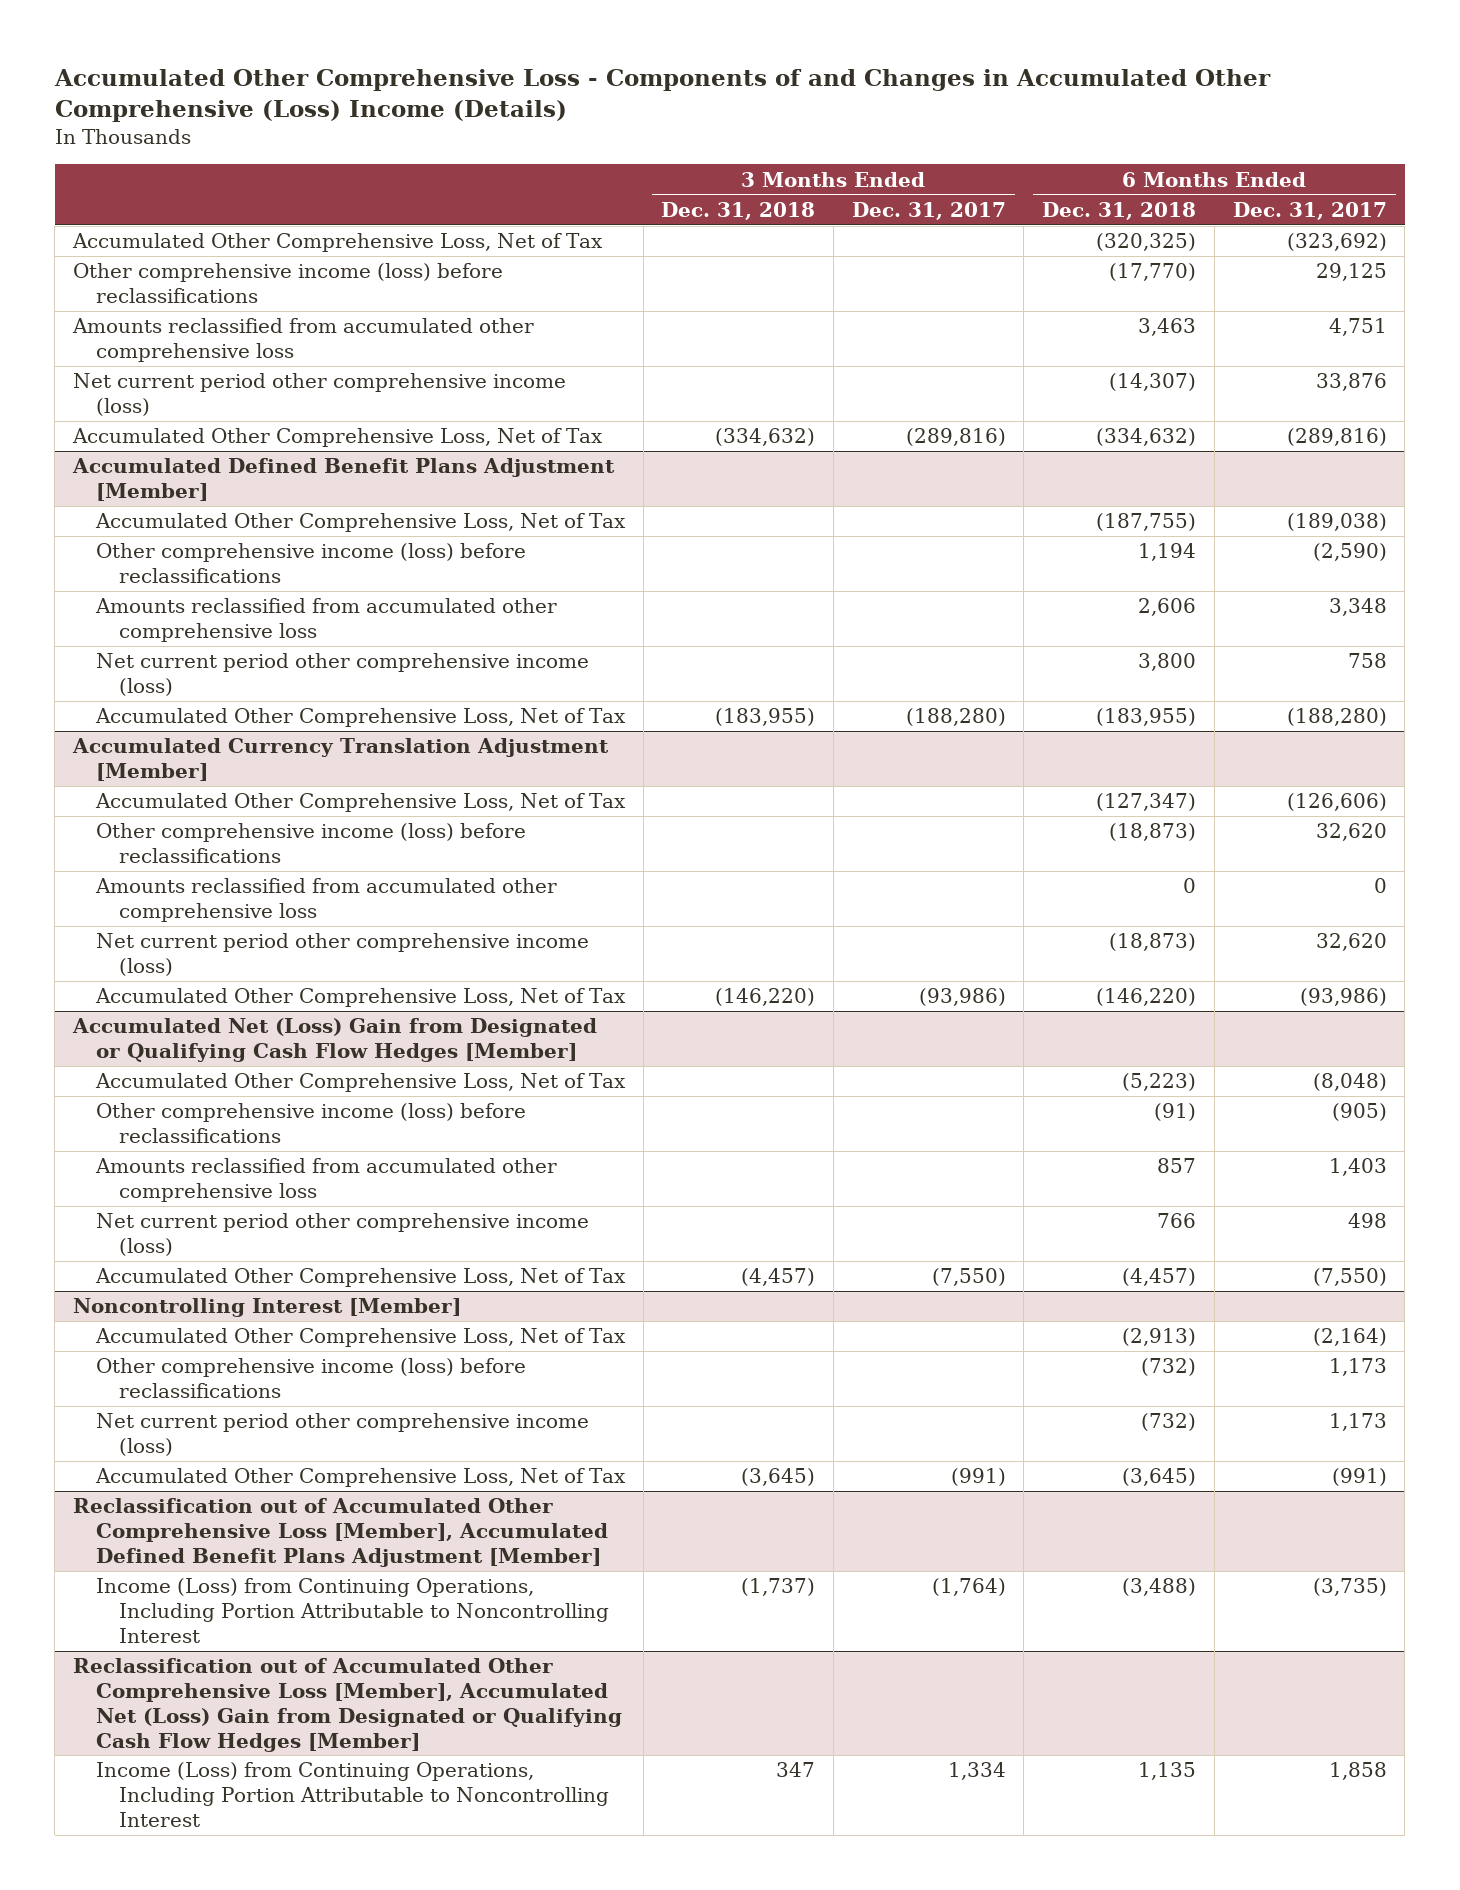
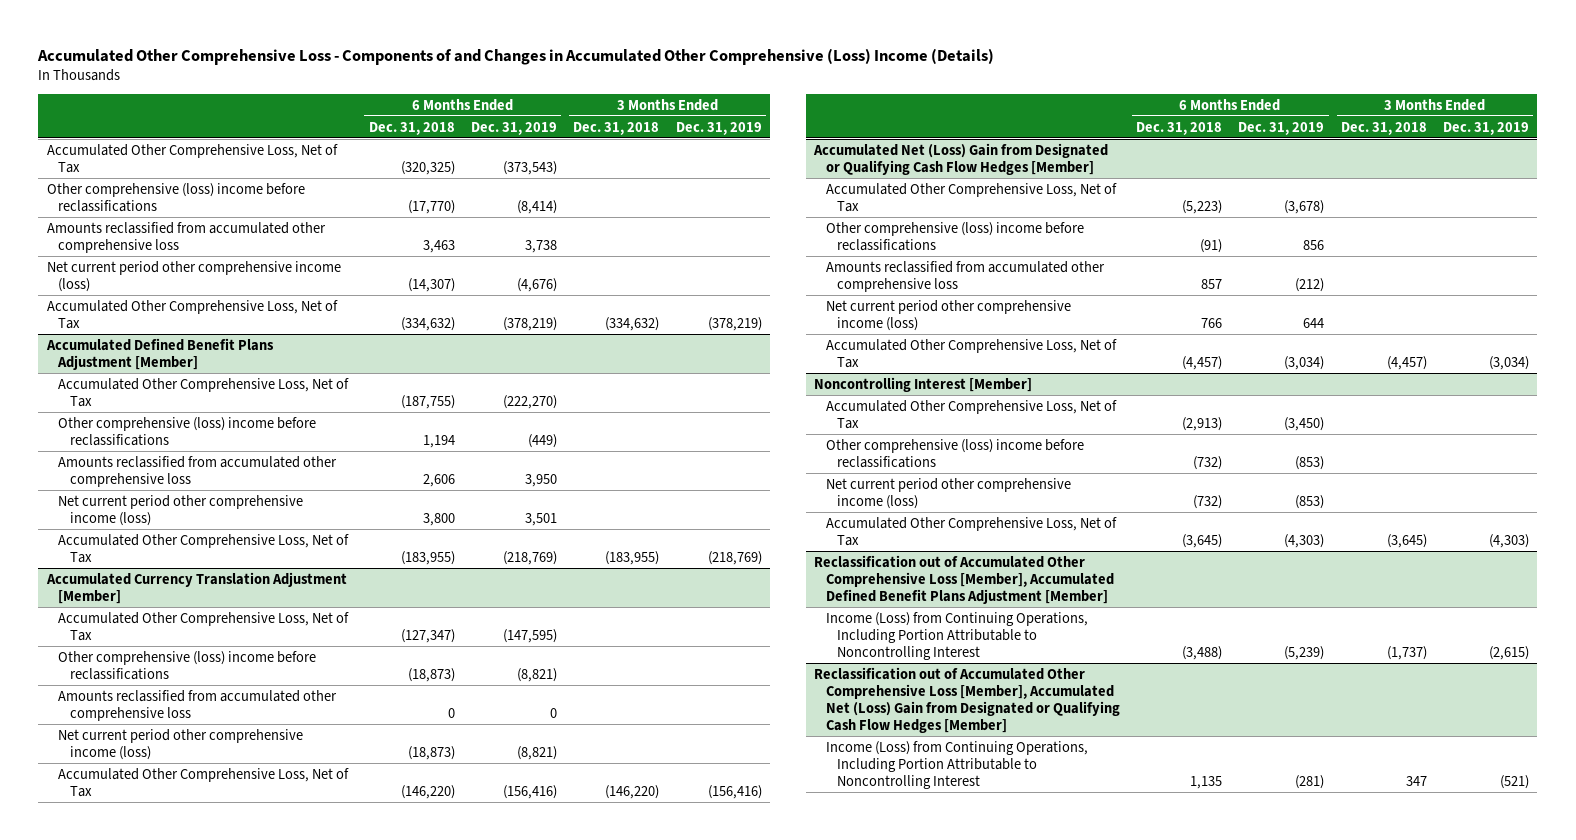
- | 3 Months Ended Dec. 31, 2018 | 3 Months Ended Dec. 31, 2017 | 6 Months Ended Dec. 31, 2018 | 6 Months Ended Dec. 31, 2017
+ | 6 Months Ended Dec. 31, 2018 | 6 Months Ended Dec. 31, 2019 | 3 Months Ended Dec. 31, 2018 | 3 Months Ended Dec. 31, 2019
- Other comprehensive income (loss) before reclassifications | | | (17,770) | 29,125
+ Other comprehensive (loss) income before reclassifications | (17,770) | (8,414) | |
@ Accumulated Defined Benefit Plans Adjustment [Member]
- Other comprehensive income (loss) before reclassifications | | | 1,194 | (2,590)
+ Other comprehensive (loss) income before reclassifications | 1,194 | (449) | |
@ Accumulated Currency Translation Adjustment [Member]
- Other comprehensive income (loss) before reclassifications | | | (18,873) | 32,620
+ Other comprehensive (loss) income before reclassifications | (18,873) | (8,821) | |
@ Accumulated Net (Loss) Gain from Designated or Qualifying Cash Flow Hedges [Member]
- Other comprehensive income (loss) before reclassifications | | | (91) | (905)
+ Other comprehensive (loss) income before reclassifications | (91) | 856 | |
@ Noncontrolling Interest [Member]
- Other comprehensive income (loss) before reclassifications | | | (732) | 1,173
+ Other comprehensive (loss) income before reclassifications | (732) | (853) | |

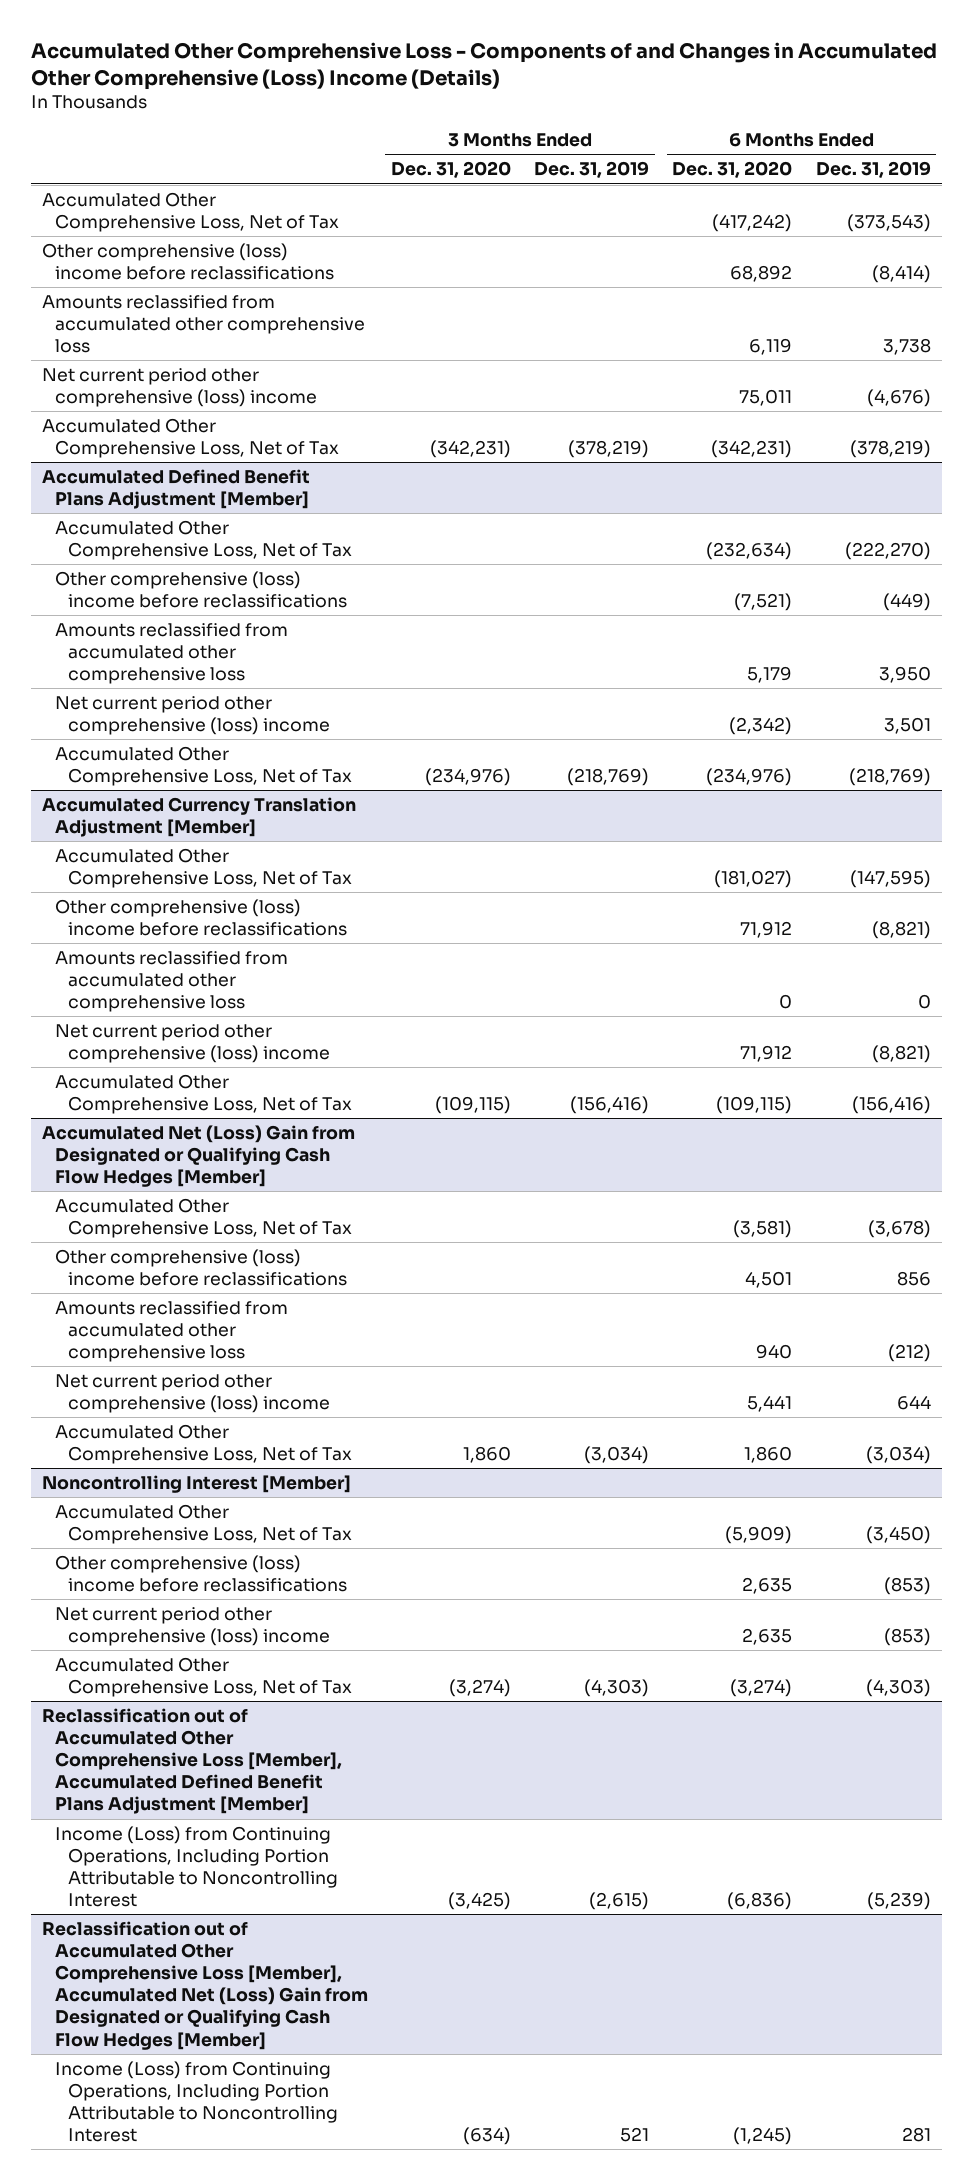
- | 6 Months Ended Dec. 31, 2018 | 6 Months Ended Dec. 31, 2019 | 3 Months Ended Dec. 31, 2018 | 3 Months Ended Dec. 31, 2019
+ | 3 Months Ended Dec. 31, 2020 | 3 Months Ended Dec. 31, 2019 | 6 Months Ended Dec. 31, 2020 | 6 Months Ended Dec. 31, 2019
- Net current period other comprehensive income (loss) | (14,307) | (4,676) | |
+ Net current period other comprehensive (loss) income | | | 75,011 | (4,676)
@ Accumulated Defined Benefit Plans Adjustment [Member]
- Net current period other comprehensive income (loss) | 3,800 | 3,501 | |
+ Net current period other comprehensive (loss) income | | | (2,342) | 3,501
@ Accumulated Currency Translation Adjustment [Member]
- Net current period other comprehensive income (loss) | (18,873) | (8,821) | |
+ Net current period other comprehensive (loss) income | | | 71,912 | (8,821)
@ Accumulated Net (Loss) Gain from Designated or Qualifying Cash Flow Hedges [Member]
- Net current period other comprehensive income (loss) | 766 | 644 | |
+ Net current period other comprehensive (loss) income | | | 5,441 | 644
@ Noncontrolling Interest [Member]
- Net current period other comprehensive income (loss) | (732) | (853) | |
+ Net current period other comprehensive (loss) income | | | 2,635 | (853)
@ Reclassification out of Accumulated Other Comprehensive Loss [Member], Accumulated Net (Loss) Gain from Designated or Qualifying Cash Flow Hedges [Member]
- Income (Loss) from Continuing Operations, Including Portion Attributable to Noncontrolling Interest | 1,135 | (281) | 347 | (521)
+ Income (Loss) from Continuing Operations, Including Portion Attributable to Noncontrolling Interest | (634) | 521 | (1,245) | 281

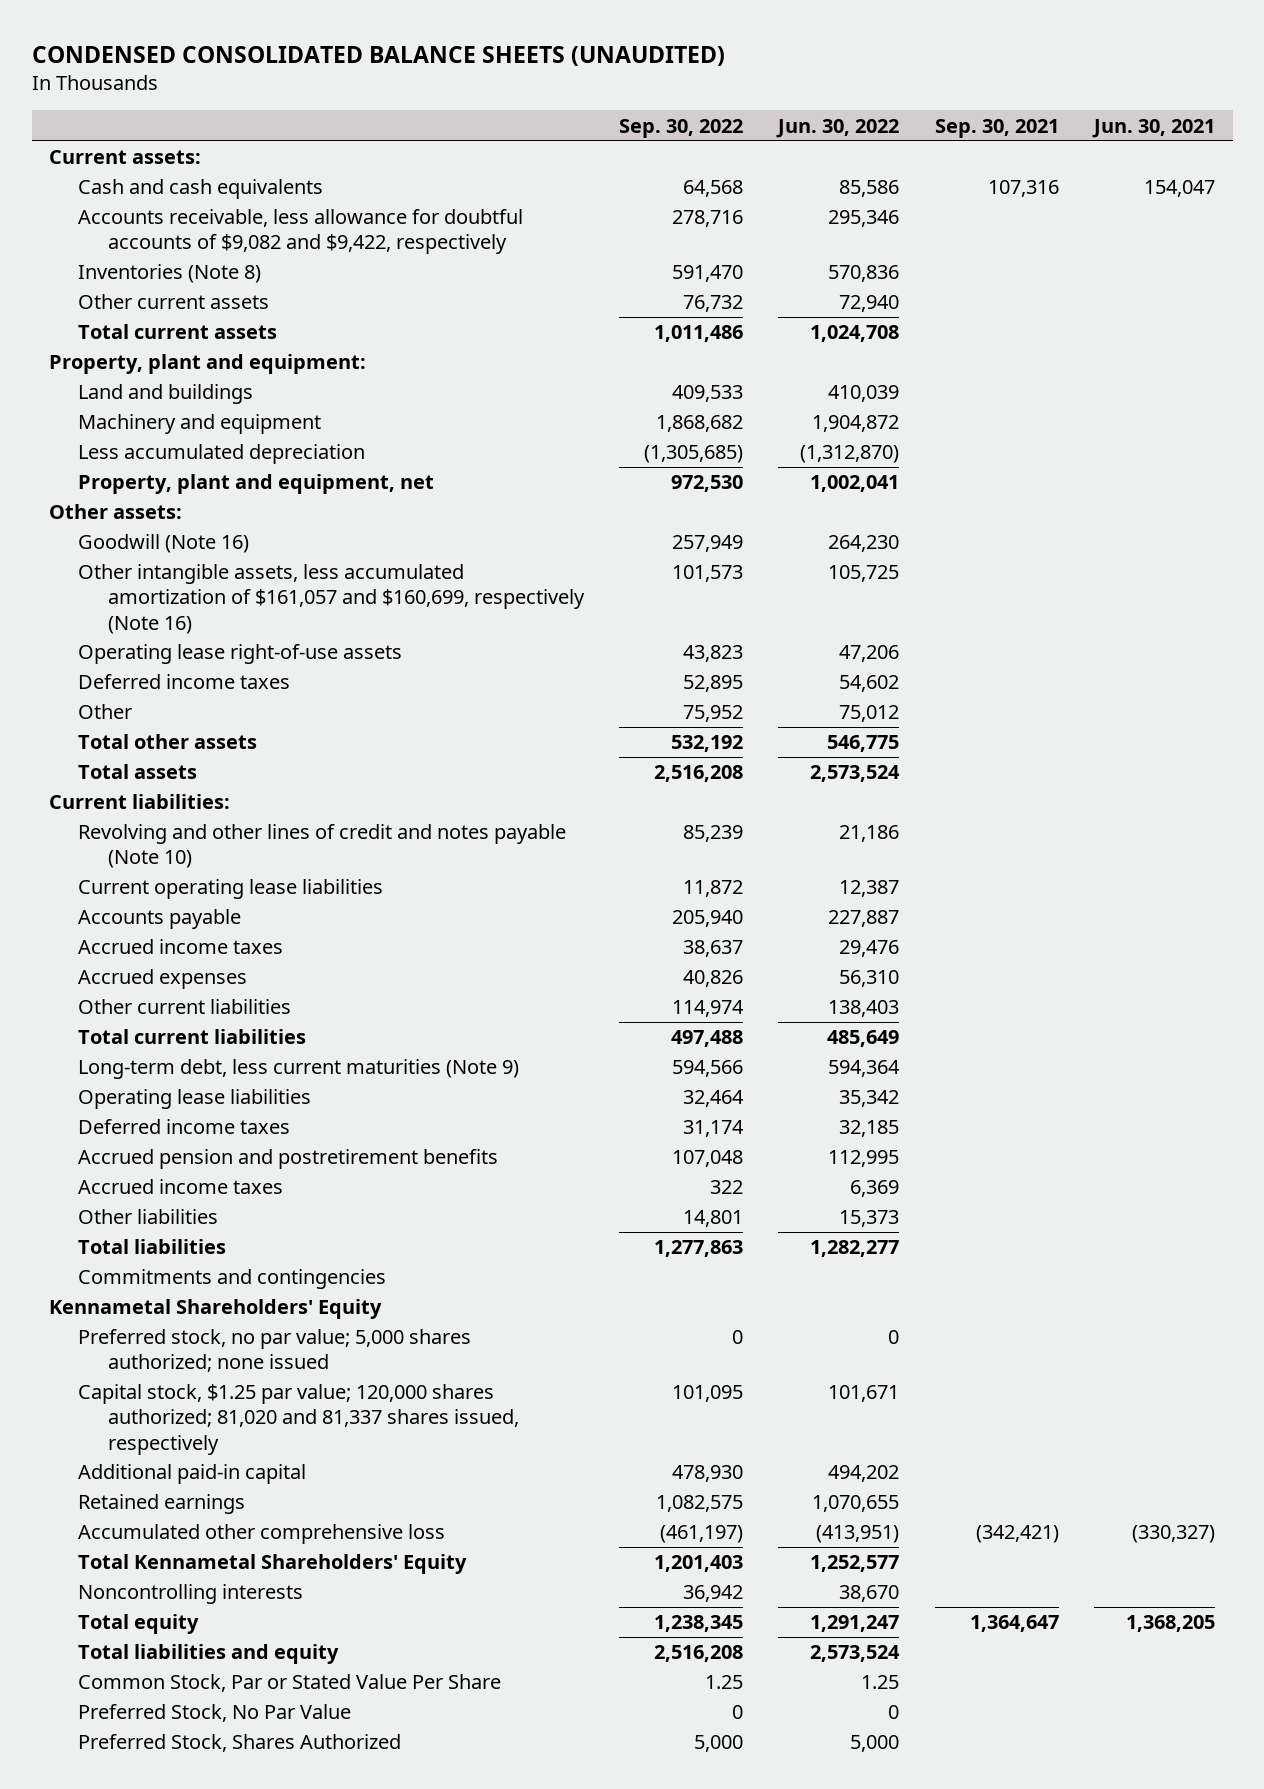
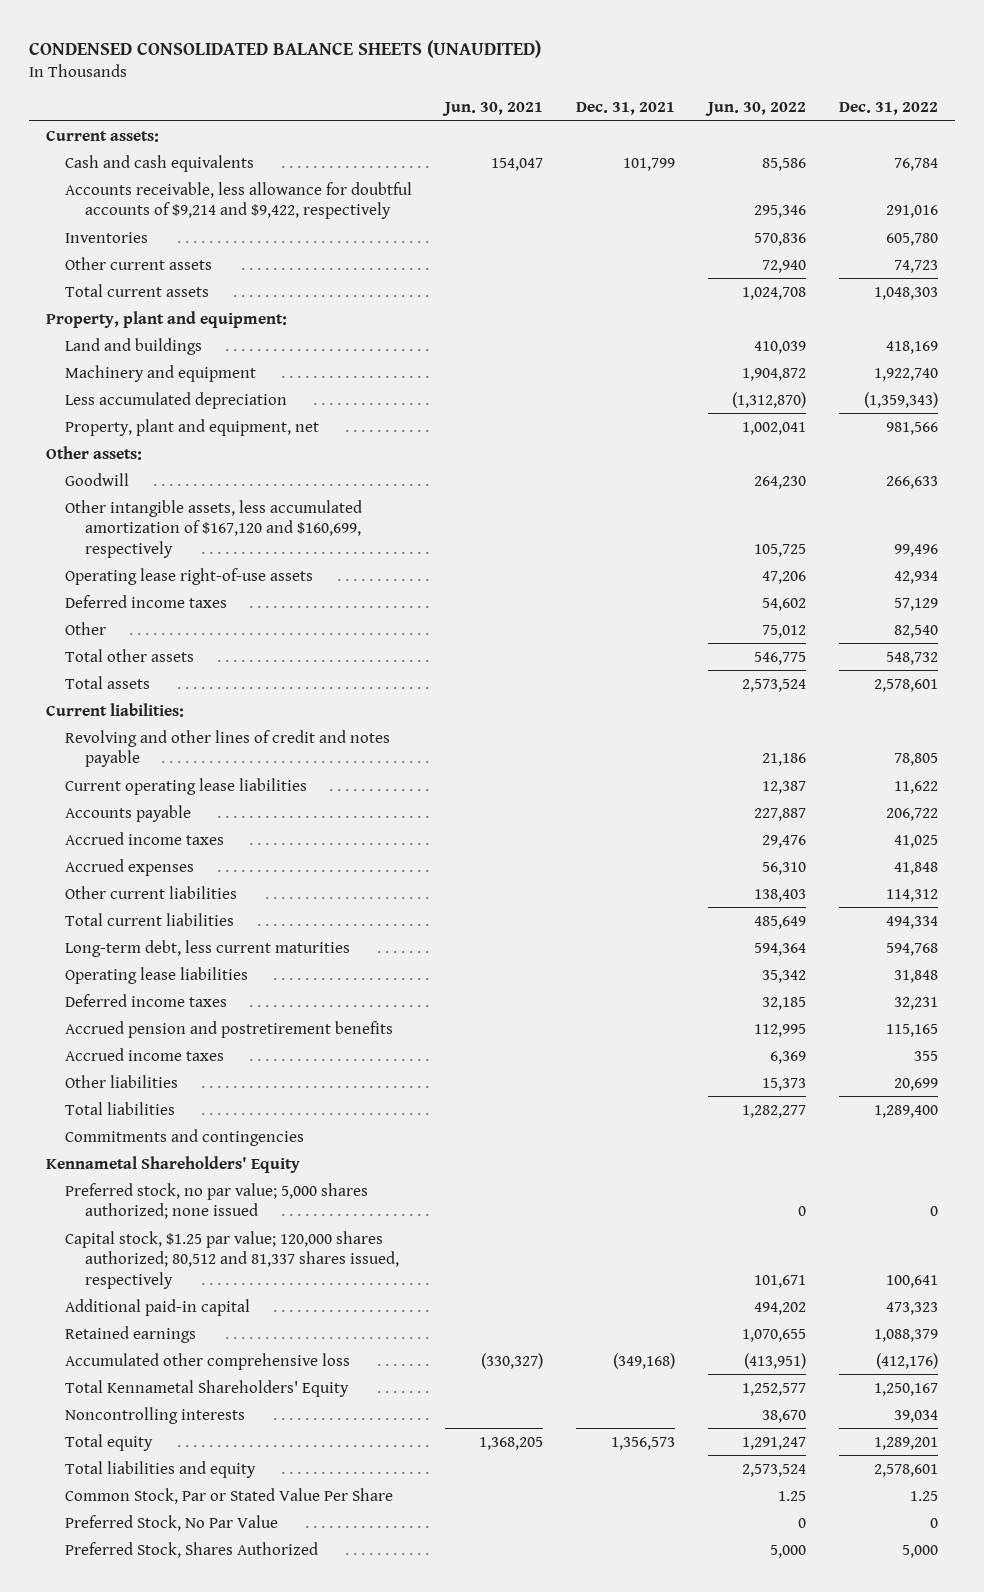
- | Sep. 30, 2022 | Jun. 30, 2022 | Sep. 30, 2021 | Jun. 30, 2021
+ | Jun. 30, 2021 | Dec. 31, 2021 | Jun. 30, 2022 | Dec. 31, 2022
- Accounts receivable, less allowance for doubtful accounts of $9,082 and $9,422, respectively | 278,716 | 295,346 | |
- Inventories (Note 8) | 591,470 | 570,836 | |
+ Accounts receivable, less allowance for doubtful accounts of $9,214 and $9,422, respectively | | | 295,346 | 291,016
+ Inventories | | | 570,836 | 605,780
- Goodwill (Note 16) | 257,949 | 264,230 | |
- Other intangible assets, less accumulated amortization of $161,057 and $160,699, respectively (Note 16) | 101,573 | 105,725 | |
+ Goodwill | | | 264,230 | 266,633
+ Other intangible assets, less accumulated amortization of $167,120 and $160,699, respectively | | | 105,725 | 99,496
- Revolving and other lines of credit and notes payable (Note 10) | 85,239 | 21,186 | |
+ Revolving and other lines of credit and notes payable | | | 21,186 | 78,805
- Long-term debt, less current maturities (Note 9) | 594,566 | 594,364 | |
+ Long-term debt, less current maturities | | | 594,364 | 594,768
- Capital stock, $1.25 par value; 120,000 shares authorized; 81,020 and 81,337 shares issued, respectively | 101,095 | 101,671 | |
+ Capital stock, $1.25 par value; 120,000 shares authorized; 80,512 and 81,337 shares issued, respectively | | | 101,671 | 100,641

